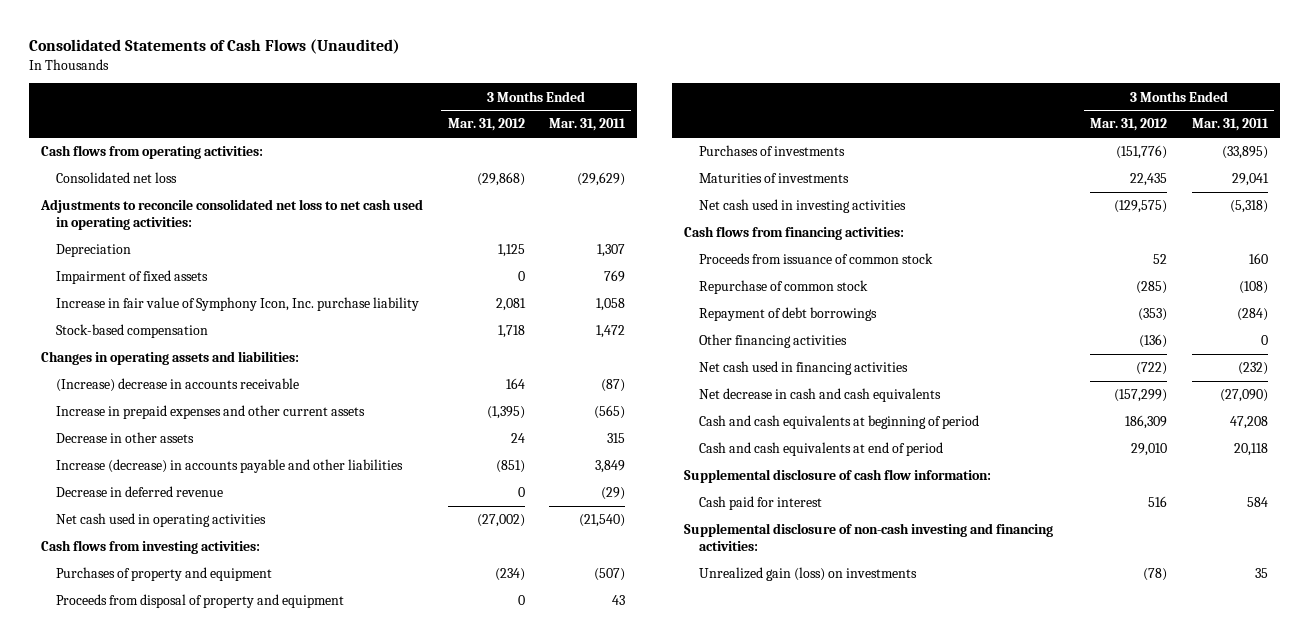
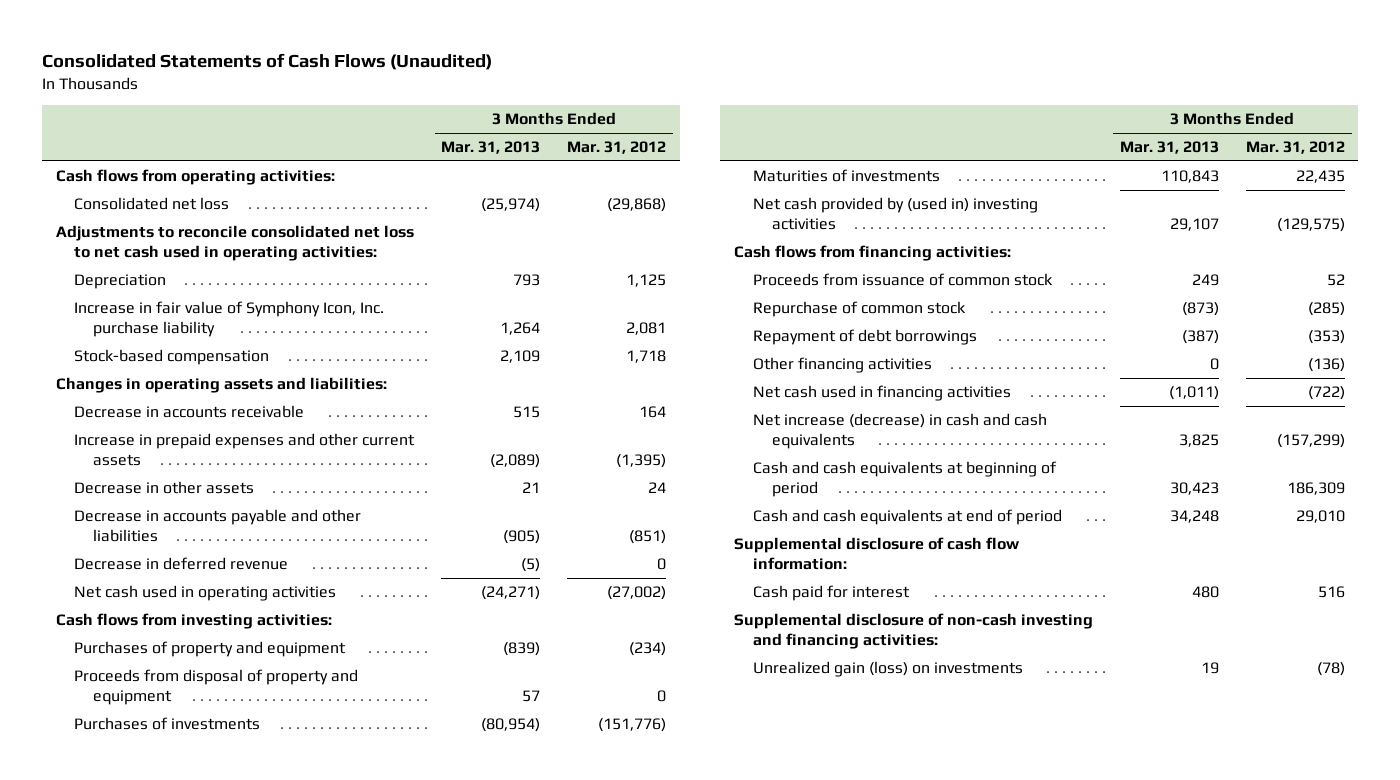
- | 3 Months Ended Mar. 31, 2012 | 3 Months Ended Mar. 31, 2011
+ | 3 Months Ended Mar. 31, 2013 | 3 Months Ended Mar. 31, 2012
- Impairment of fixed assets | 0 | 769
- (Increase) decrease in accounts receivable | 164 | (87)
+ Decrease in accounts receivable | 515 | 164
- Increase (decrease) in accounts payable and other liabilities | (851) | 3,849
+ Decrease in accounts payable and other liabilities | (905) | (851)
- Net cash used in investing activities | (129,575) | (5,318)
+ Net cash provided by (used in) investing activities | 29,107 | (129,575)
- Net decrease in cash and cash equivalents | (157,299) | (27,090)
+ Net increase (decrease) in cash and cash equivalents | 3,825 | (157,299)

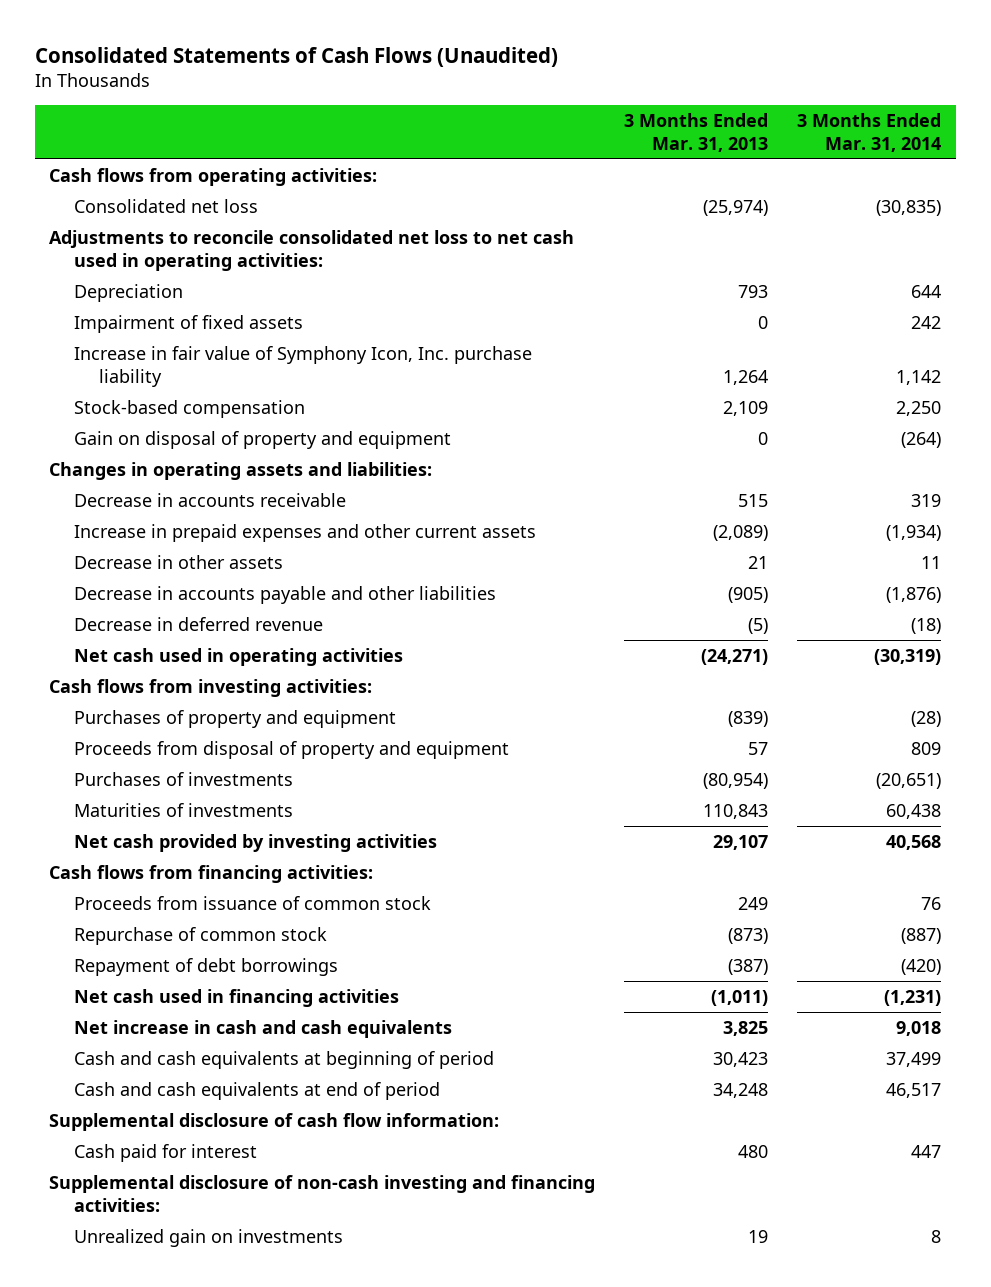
- | 3 Months Ended Mar. 31, 2013 | 3 Months Ended Mar. 31, 2012
+ | 3 Months Ended Mar. 31, 2013 | 3 Months Ended Mar. 31, 2014
+ Impairment of fixed assets | 0 | 242
+ Gain on disposal of property and equipment | 0 | (264)
- Net cash provided by (used in) investing activities | 29,107 | (129,575)
+ Net cash provided by investing activities | 29,107 | 40,568
- Other financing activities | 0 | (136)
- Net increase (decrease) in cash and cash equivalents | 3,825 | (157,299)
+ Net increase in cash and cash equivalents | 3,825 | 9,018
- Unrealized gain (loss) on investments | 19 | (78)
+ Unrealized gain on investments | 19 | 8

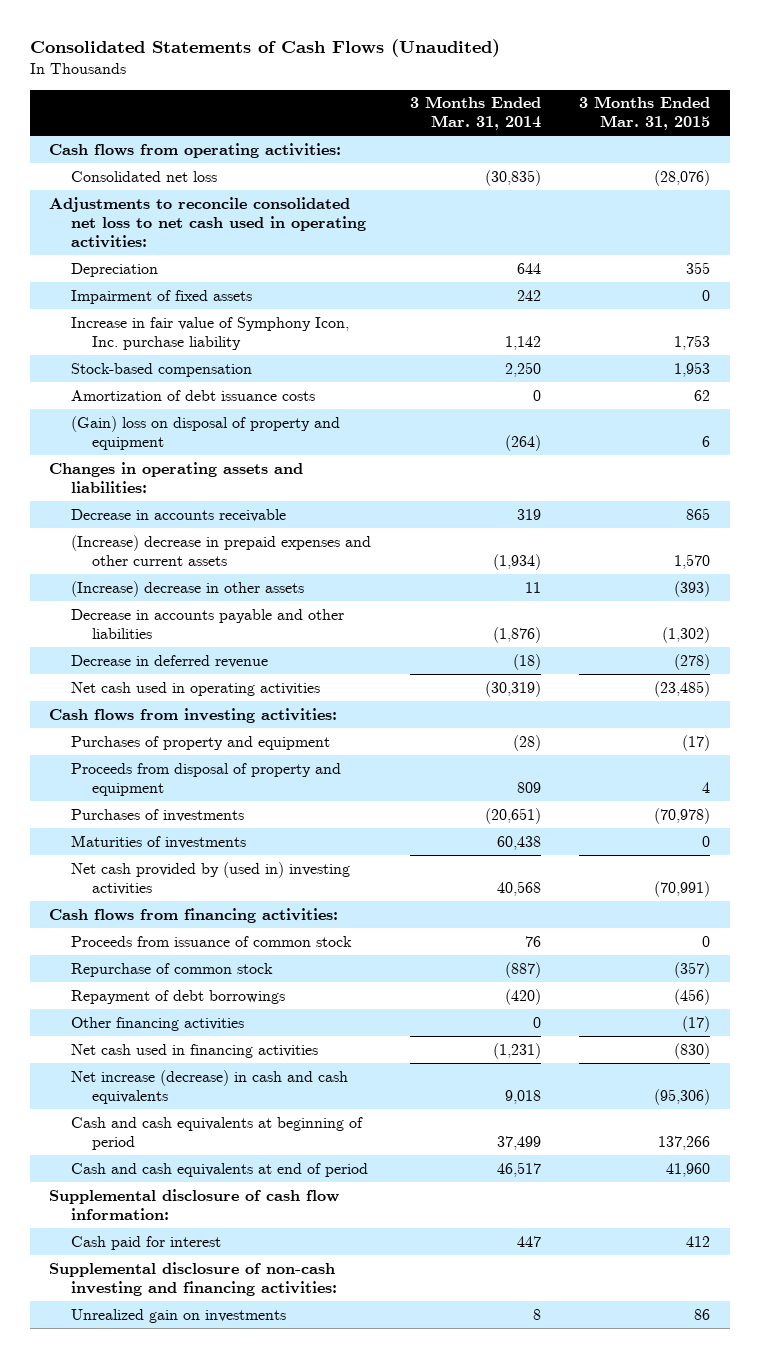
- | 3 Months Ended Mar. 31, 2013 | 3 Months Ended Mar. 31, 2014
+ | 3 Months Ended Mar. 31, 2014 | 3 Months Ended Mar. 31, 2015
- Gain on disposal of property and equipment | 0 | (264)
+ Amortization of debt issuance costs | 0 | 62
+ (Gain) loss on disposal of property and equipment | (264) | 6
- Increase in prepaid expenses and other current assets | (2,089) | (1,934)
- Decrease in other assets | 21 | 11
+ (Increase) decrease in prepaid expenses and other current assets | (1,934) | 1,570
+ (Increase) decrease in other assets | 11 | (393)
- Net cash provided by investing activities | 29,107 | 40,568
+ Net cash provided by (used in) investing activities | 40,568 | (70,991)
+ Other financing activities | 0 | (17)
- Net increase in cash and cash equivalents | 3,825 | 9,018
+ Net increase (decrease) in cash and cash equivalents | 9,018 | (95,306)

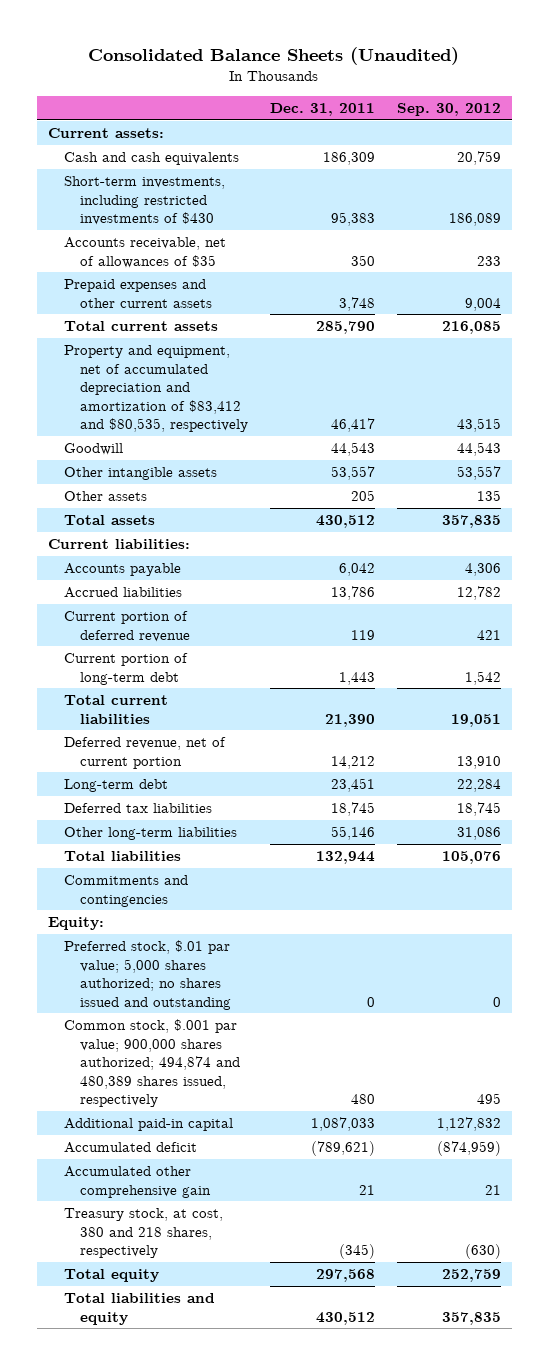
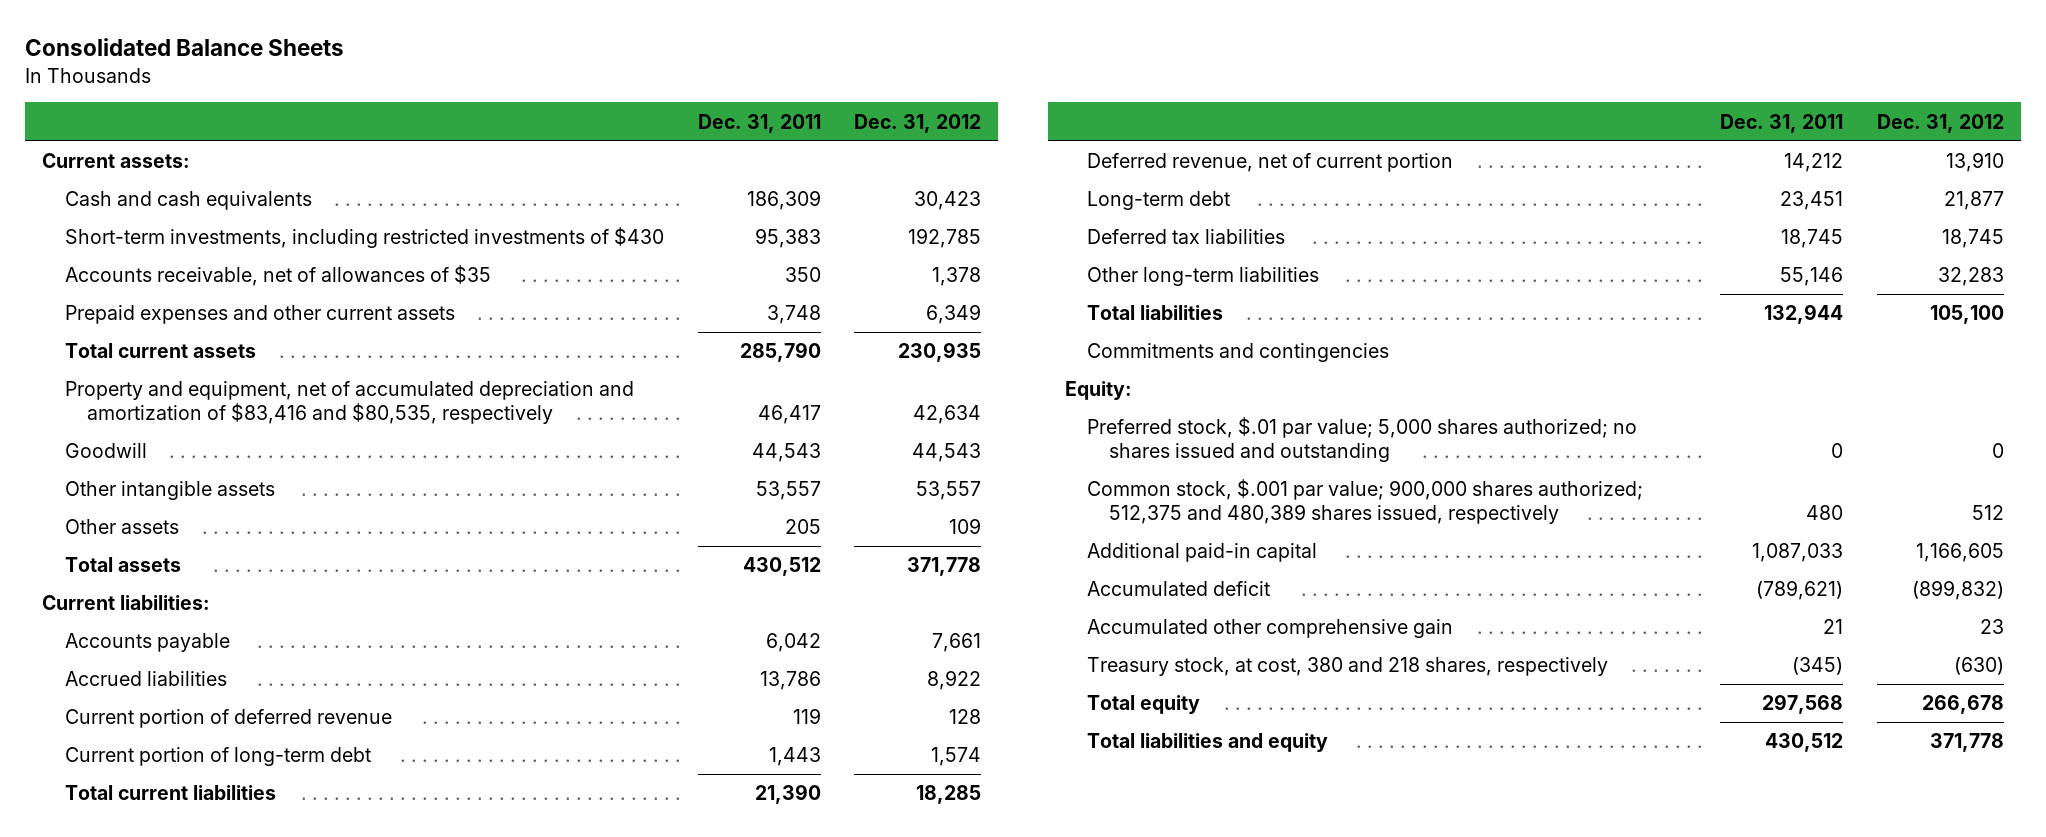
- Consolidated Balance Sheets (Unaudited)
+ Consolidated Balance Sheets
- | Dec. 31, 2011 | Sep. 30, 2012
+ | Dec. 31, 2011 | Dec. 31, 2012
- Property and equipment, net of accumulated depreciation and amortization of $83,412 and $80,535, respectively | 46,417 | 43,515
+ Property and equipment, net of accumulated depreciation and amortization of $83,416 and $80,535, respectively | 46,417 | 42,634
- Common stock, $.001 par value; 900,000 shares authorized; 494,874 and 480,389 shares issued, respectively | 480 | 495
+ Common stock, $.001 par value; 900,000 shares authorized; 512,375 and 480,389 shares issued, respectively | 480 | 512

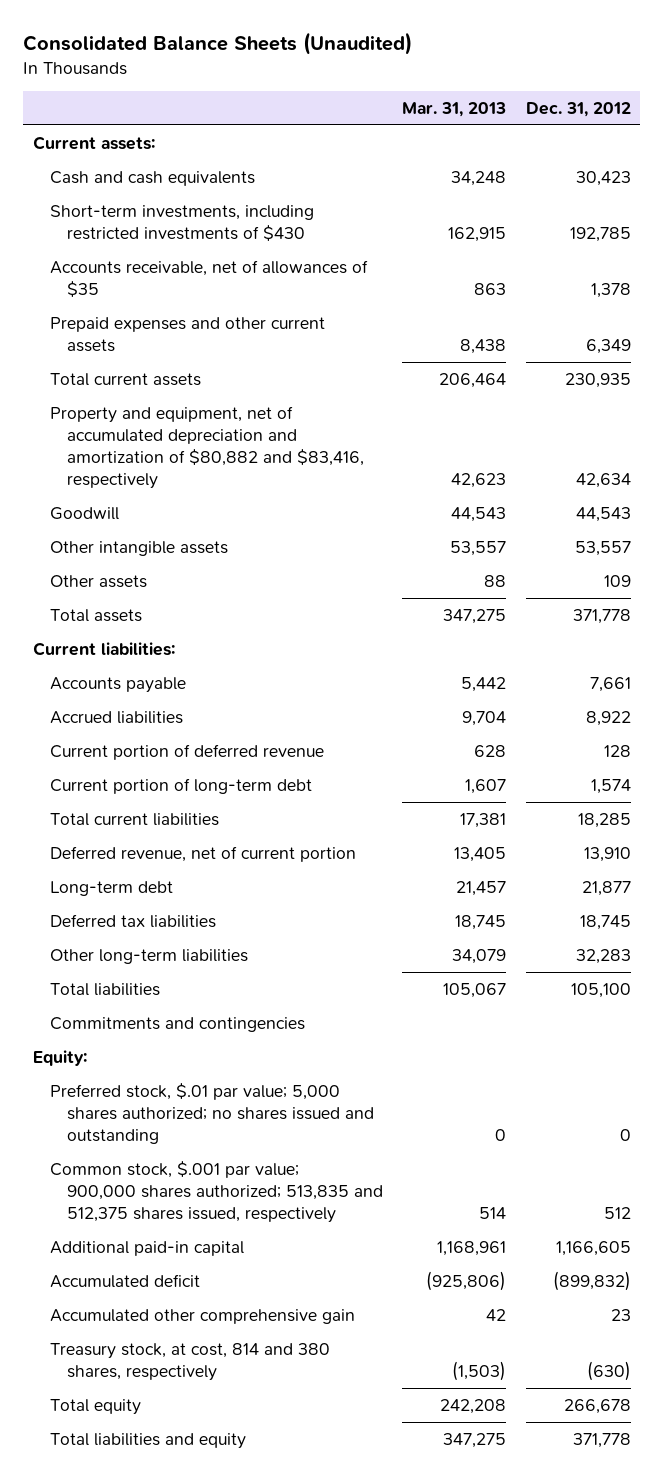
- Consolidated Balance Sheets
+ Consolidated Balance Sheets (Unaudited)
- | Dec. 31, 2011 | Dec. 31, 2012
+ | Mar. 31, 2013 | Dec. 31, 2012
- Property and equipment, net of accumulated depreciation and amortization of $83,416 and $80,535, respectively | 46,417 | 42,634
+ Property and equipment, net of accumulated depreciation and amortization of $80,882 and $83,416, respectively | 42,623 | 42,634
- Common stock, $.001 par value; 900,000 shares authorized; 512,375 and 480,389 shares issued, respectively | 480 | 512
+ Common stock, $.001 par value; 900,000 shares authorized; 513,835 and 512,375 shares issued, respectively | 514 | 512
- Treasury stock, at cost, 380 and 218 shares, respectively | (345) | (630)
+ Treasury stock, at cost, 814 and 380 shares, respectively | (1,503) | (630)

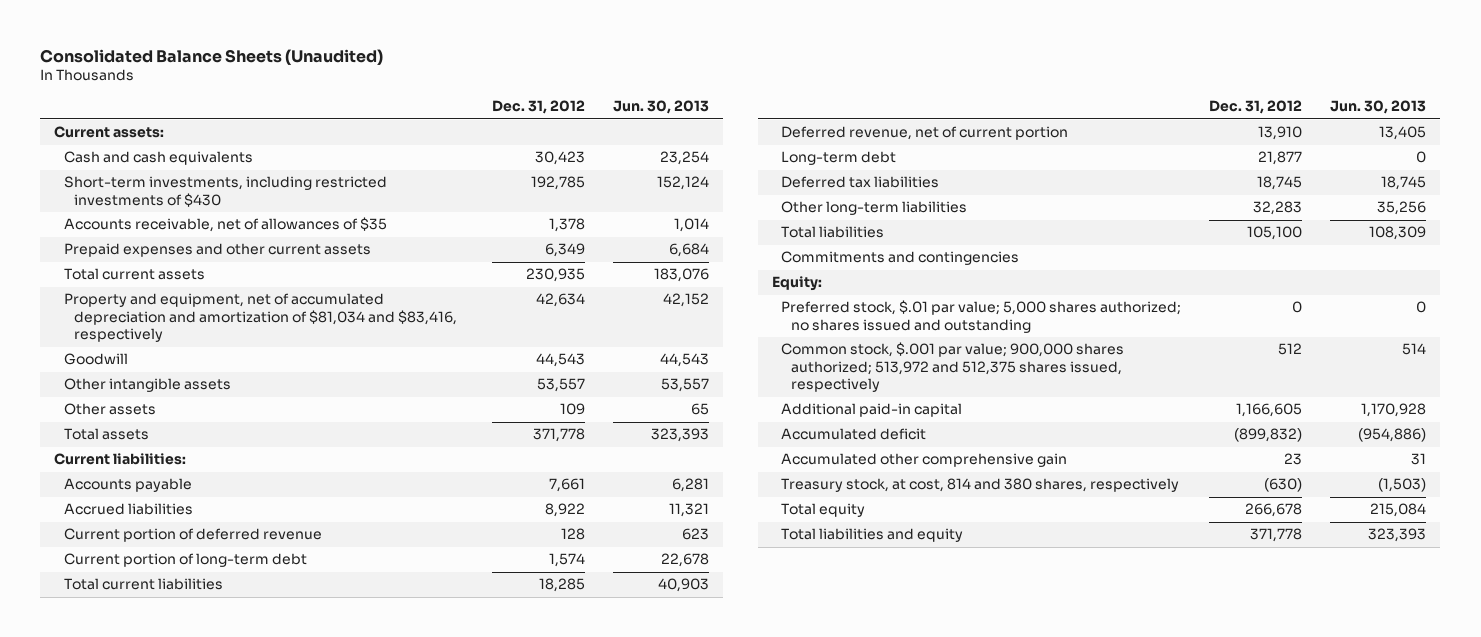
- | Mar. 31, 2013 | Dec. 31, 2012
+ | Dec. 31, 2012 | Jun. 30, 2013
- Property and equipment, net of accumulated depreciation and amortization of $80,882 and $83,416, respectively | 42,623 | 42,634
+ Property and equipment, net of accumulated depreciation and amortization of $81,034 and $83,416, respectively | 42,634 | 42,152
- Common stock, $.001 par value; 900,000 shares authorized; 513,835 and 512,375 shares issued, respectively | 514 | 512
+ Common stock, $.001 par value; 900,000 shares authorized; 513,972 and 512,375 shares issued, respectively | 512 | 514

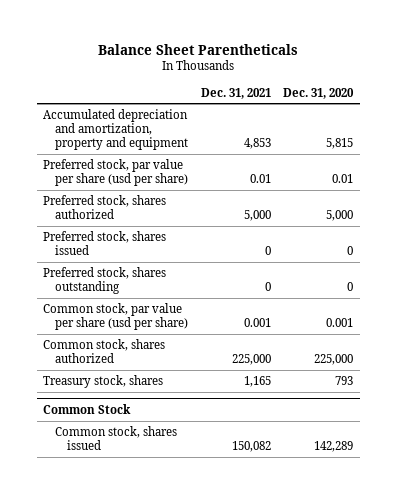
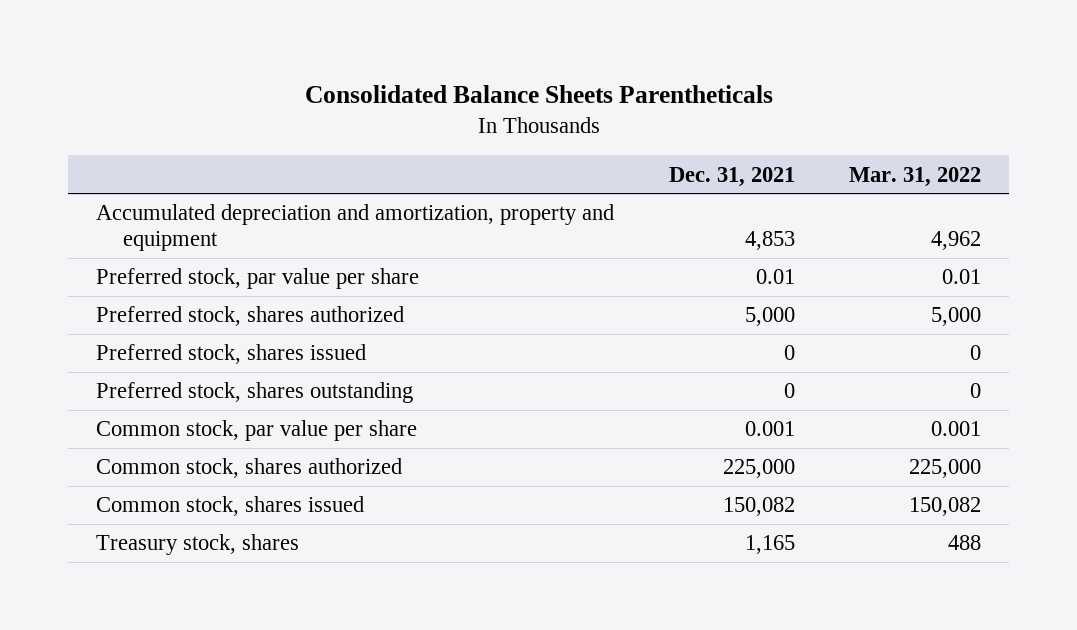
- Balance Sheet Parentheticals
+ Consolidated Balance Sheets Parentheticals
- | Dec. 31, 2021 | Dec. 31, 2020
+ | Dec. 31, 2021 | Mar. 31, 2022
- Preferred stock, par value per share (usd per share) | 0.01 | 0.01
+ Preferred stock, par value per share | 0.01 | 0.01
- Common stock, par value per share (usd per share) | 0.001 | 0.001
+ Common stock, par value per share | 0.001 | 0.001
- Common Stock
moved down: Treasury stock, shares | 1,165 | 488

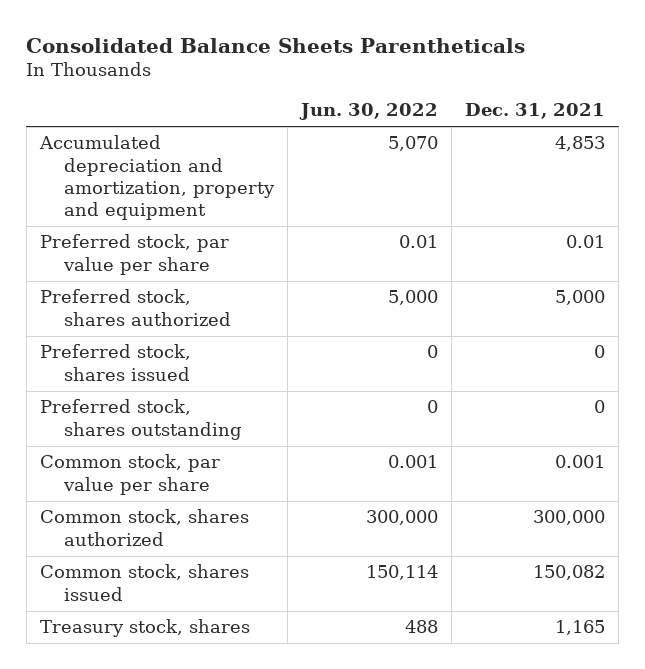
- | Dec. 31, 2021 | Mar. 31, 2022
+ | Jun. 30, 2022 | Dec. 31, 2021
- Common stock, shares authorized | 225,000 | 225,000
+ Common stock, shares authorized | 300,000 | 300,000

